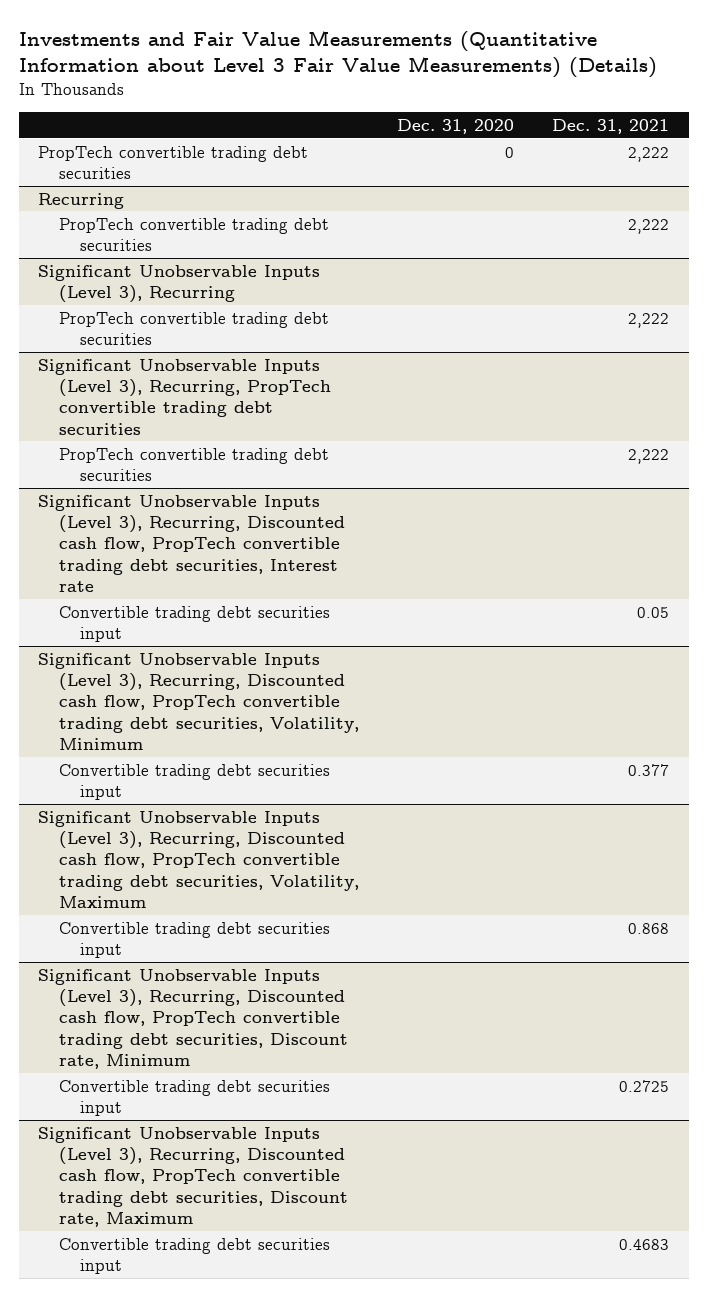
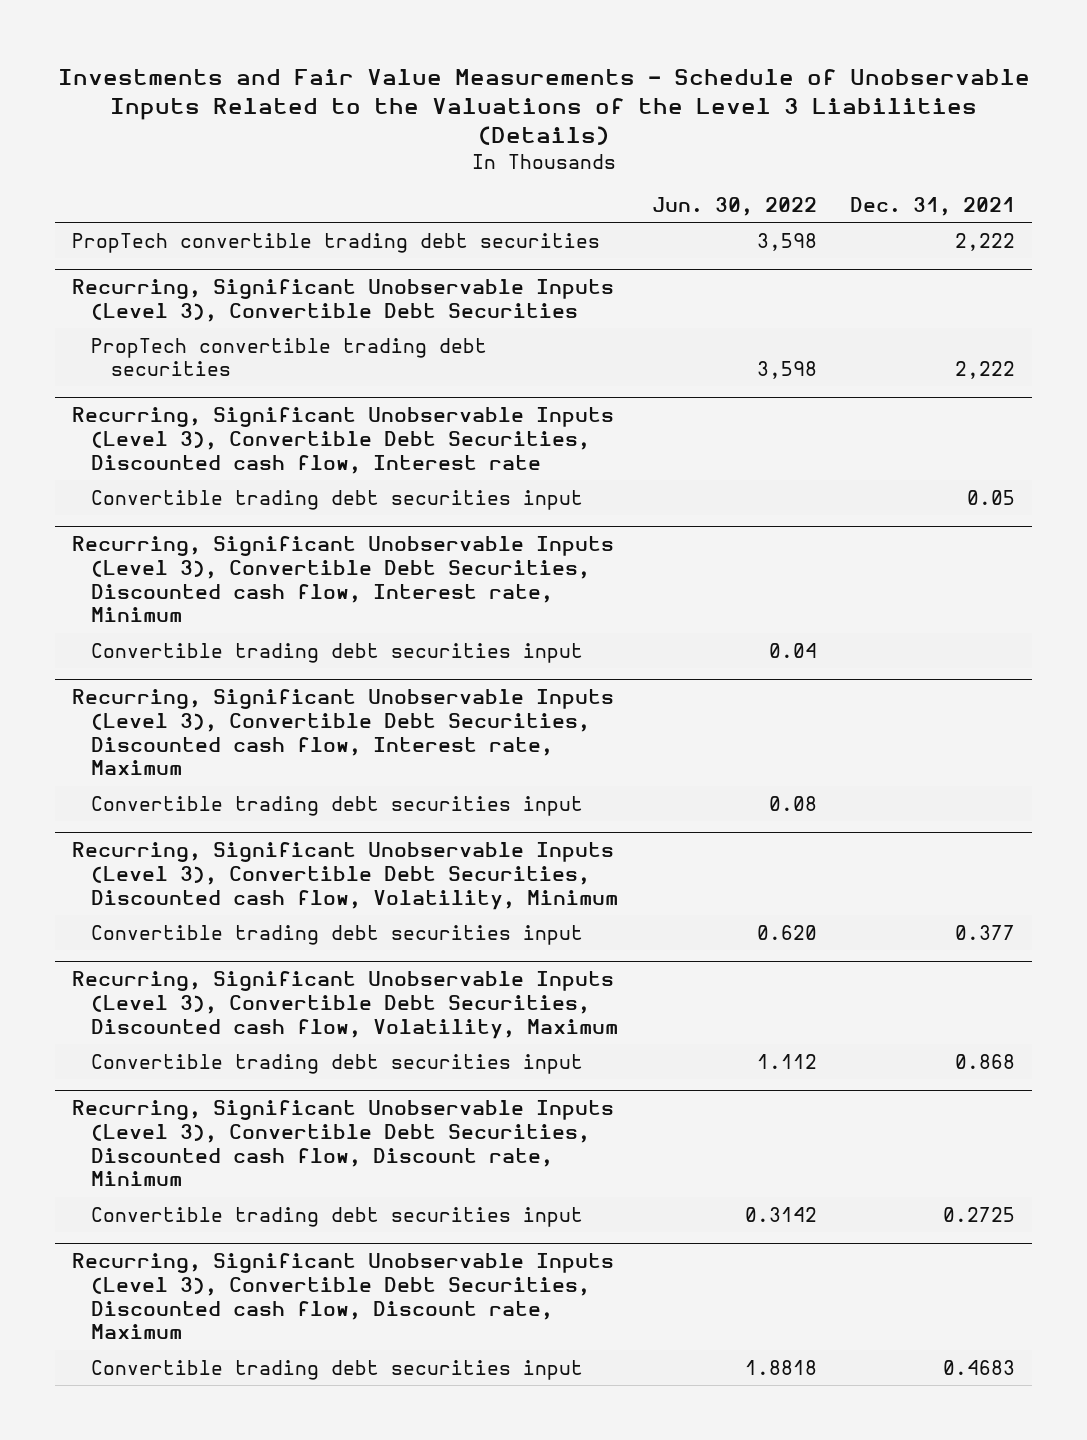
- Investments and Fair Value Measurements (Quantitative Information about Level 3 Fair Value Measurements) (Details)
+ Investments and Fair Value Measurements - Schedule of Unobservable Inputs Related to the Valuations of the Level 3 Liabilities (Details)
- | Dec. 31, 2020 | Dec. 31, 2021
+ | Jun. 30, 2022 | Dec. 31, 2021
- Recurring
- PropTech convertible trading debt securities | | 2,222
- Significant Unobservable Inputs (Level 3), Recurring
- PropTech convertible trading debt securities | | 2,222
- Significant Unobservable Inputs (Level 3), Recurring, PropTech convertible trading debt securities
+ Recurring, Significant Unobservable Inputs (Level 3), Convertible Debt Securities
- Significant Unobservable Inputs (Level 3), Recurring, Discounted cash flow, PropTech convertible trading debt securities, Interest rate
+ Recurring, Significant Unobservable Inputs (Level 3), Convertible Debt Securities, Discounted cash flow, Interest rate
- Significant Unobservable Inputs (Level 3), Recurring, Discounted cash flow, PropTech convertible trading debt securities, Volatility, Minimum
+ Recurring, Significant Unobservable Inputs (Level 3), Convertible Debt Securities, Discounted cash flow, Interest rate, Minimum
+ Convertible trading debt securities input | 0.04 |
+ Recurring, Significant Unobservable Inputs (Level 3), Convertible Debt Securities, Discounted cash flow, Interest rate, Maximum
+ Convertible trading debt securities input | 0.08 |
+ Recurring, Significant Unobservable Inputs (Level 3), Convertible Debt Securities, Discounted cash flow, Volatility, Minimum
- Significant Unobservable Inputs (Level 3), Recurring, Discounted cash flow, PropTech convertible trading debt securities, Volatility, Maximum
+ Recurring, Significant Unobservable Inputs (Level 3), Convertible Debt Securities, Discounted cash flow, Volatility, Maximum
- Significant Unobservable Inputs (Level 3), Recurring, Discounted cash flow, PropTech convertible trading debt securities, Discount rate, Minimum
+ Recurring, Significant Unobservable Inputs (Level 3), Convertible Debt Securities, Discounted cash flow, Discount rate, Minimum
- Significant Unobservable Inputs (Level 3), Recurring, Discounted cash flow, PropTech convertible trading debt securities, Discount rate, Maximum
+ Recurring, Significant Unobservable Inputs (Level 3), Convertible Debt Securities, Discounted cash flow, Discount rate, Maximum

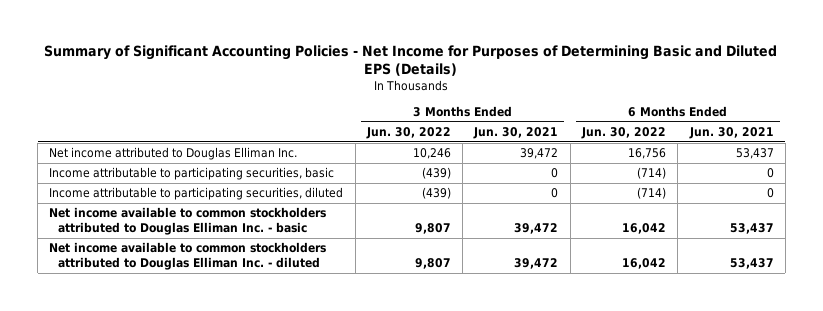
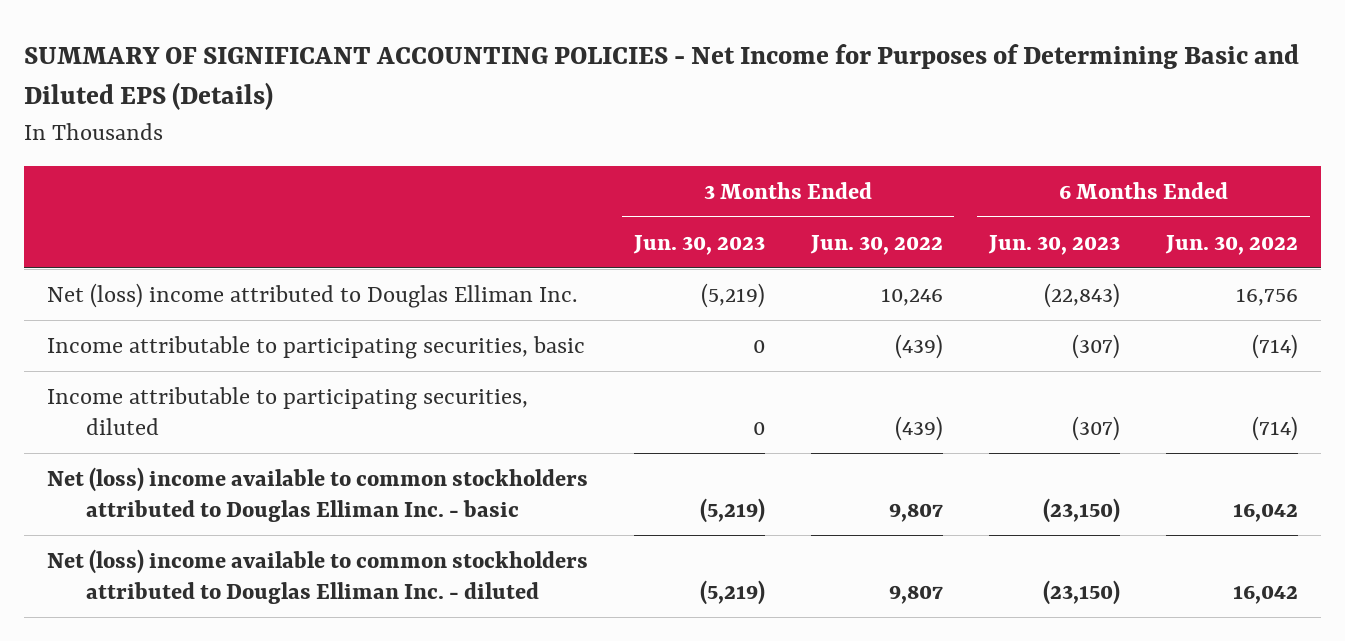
- Summary of Significant Accounting Policies - Net Income for Purposes of Determining Basic and Diluted EPS (Details)
+ SUMMARY OF SIGNIFICANT ACCOUNTING POLICIES - Net Income for Purposes of Determining Basic and Diluted EPS (Details)
- | 3 Months Ended Jun. 30, 2022 | 3 Months Ended Jun. 30, 2021 | 6 Months Ended Jun. 30, 2022 | 6 Months Ended Jun. 30, 2021
+ | 3 Months Ended Jun. 30, 2023 | 3 Months Ended Jun. 30, 2022 | 6 Months Ended Jun. 30, 2023 | 6 Months Ended Jun. 30, 2022
- Net income attributed to Douglas Elliman Inc. | 10,246 | 39,472 | 16,756 | 53,437
+ Net (loss) income attributed to Douglas Elliman Inc. | (5,219) | 10,246 | (22,843) | 16,756
- Net income available to common stockholders attributed to Douglas Elliman Inc. - basic | 9,807 | 39,472 | 16,042 | 53,437
- Net income available to common stockholders attributed to Douglas Elliman Inc. - diluted | 9,807 | 39,472 | 16,042 | 53,437
+ Net (loss) income available to common stockholders attributed to Douglas Elliman Inc. - basic | (5,219) | 9,807 | (23,150) | 16,042
+ Net (loss) income available to common stockholders attributed to Douglas Elliman Inc. - diluted | (5,219) | 9,807 | (23,150) | 16,042

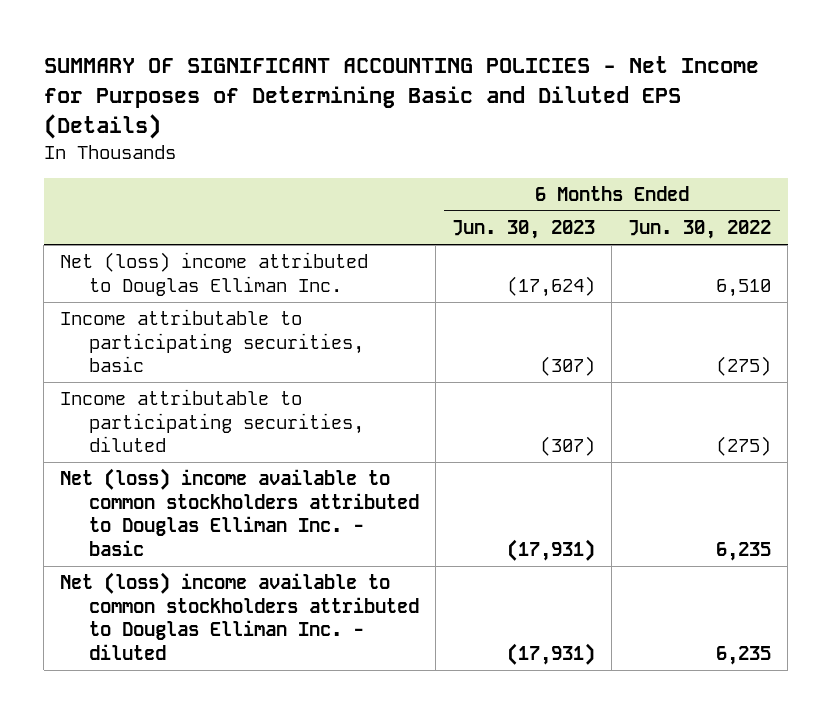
- | 3 Months Ended Jun. 30, 2023 | 3 Months Ended Jun. 30, 2022 | 6 Months Ended Jun. 30, 2023 | 6 Months Ended Jun. 30, 2022
+ | 6 Months Ended Jun. 30, 2023 | 6 Months Ended Jun. 30, 2022
- Net (loss) income attributed to Douglas Elliman Inc. | (5,219) | 10,246 | (22,843) | 16,756
- Income attributable to participating securities, basic | 0 | (439) | (307) | (714)
- Income attributable to participating securities, diluted | 0 | (439) | (307) | (714)
- Net (loss) income available to common stockholders attributed to Douglas Elliman Inc. - basic | (5,219) | 9,807 | (23,150) | 16,042
- Net (loss) income available to common stockholders attributed to Douglas Elliman Inc. - diluted | (5,219) | 9,807 | (23,150) | 16,042
+ Net (loss) income attributed to Douglas Elliman Inc. | (17,624) | 6,510
+ Income attributable to participating securities, basic | (307) | (275)
+ Income attributable to participating securities, diluted | (307) | (275)
+ Net (loss) income available to common stockholders attributed to Douglas Elliman Inc. - basic | (17,931) | 6,235
+ Net (loss) income available to common stockholders attributed to Douglas Elliman Inc. - diluted | (17,931) | 6,235

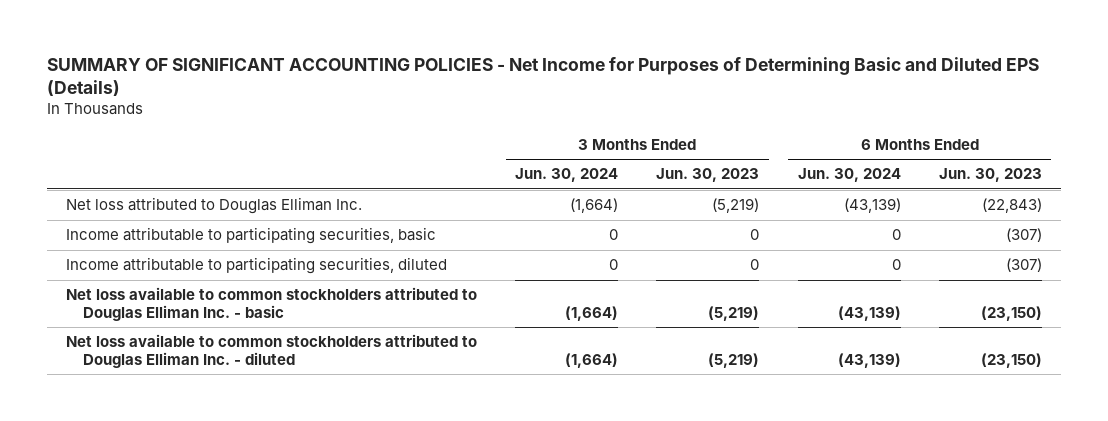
- | 6 Months Ended Jun. 30, 2023 | 6 Months Ended Jun. 30, 2022
+ | 3 Months Ended Jun. 30, 2024 | 3 Months Ended Jun. 30, 2023 | 6 Months Ended Jun. 30, 2024 | 6 Months Ended Jun. 30, 2023
- Net (loss) income attributed to Douglas Elliman Inc. | (17,624) | 6,510
+ Net loss attributed to Douglas Elliman Inc. | (1,664) | (5,219) | (43,139) | (22,843)
- Net (loss) income available to common stockholders attributed to Douglas Elliman Inc. - basic | (17,931) | 6,235
- Net (loss) income available to common stockholders attributed to Douglas Elliman Inc. - diluted | (17,931) | 6,235
+ Net loss available to common stockholders attributed to Douglas Elliman Inc. - basic | (1,664) | (5,219) | (43,139) | (23,150)
+ Net loss available to common stockholders attributed to Douglas Elliman Inc. - diluted | (1,664) | (5,219) | (43,139) | (23,150)

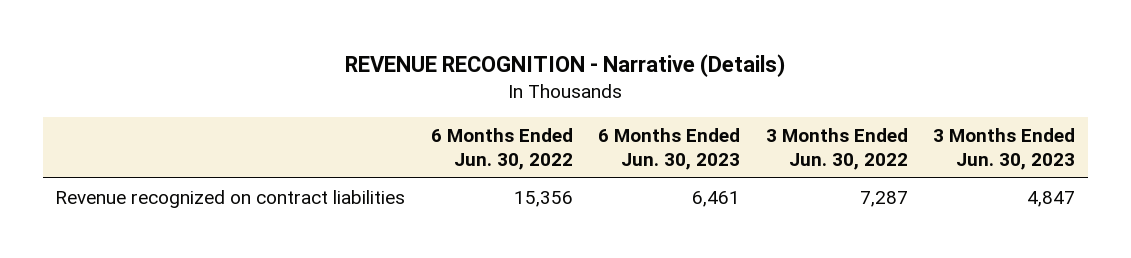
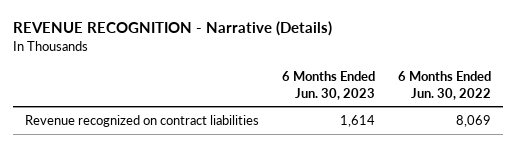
- | 6 Months Ended Jun. 30, 2022 | 6 Months Ended Jun. 30, 2023 | 3 Months Ended Jun. 30, 2022 | 3 Months Ended Jun. 30, 2023
+ | 6 Months Ended Jun. 30, 2023 | 6 Months Ended Jun. 30, 2022
- Revenue recognized on contract liabilities | 15,356 | 6,461 | 7,287 | 4,847
+ Revenue recognized on contract liabilities | 1,614 | 8,069

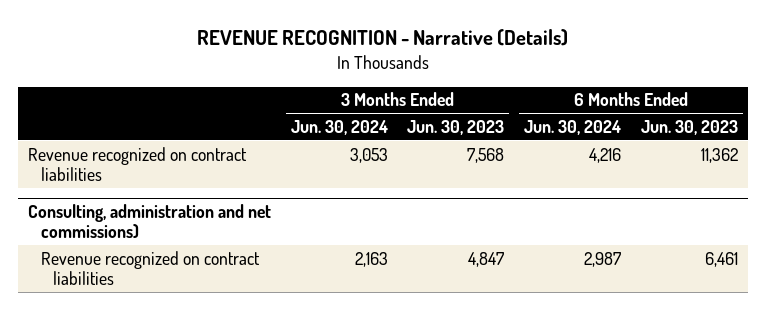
- | 6 Months Ended Jun. 30, 2023 | 6 Months Ended Jun. 30, 2022
+ | 3 Months Ended Jun. 30, 2024 | 3 Months Ended Jun. 30, 2023 | 6 Months Ended Jun. 30, 2024 | 6 Months Ended Jun. 30, 2023
- Revenue recognized on contract liabilities | 1,614 | 8,069
+ Revenue recognized on contract liabilities | 3,053 | 7,568 | 4,216 | 11,362
+ Consulting, administration and net commissions)
+ Revenue recognized on contract liabilities | 2,163 | 4,847 | 2,987 | 6,461

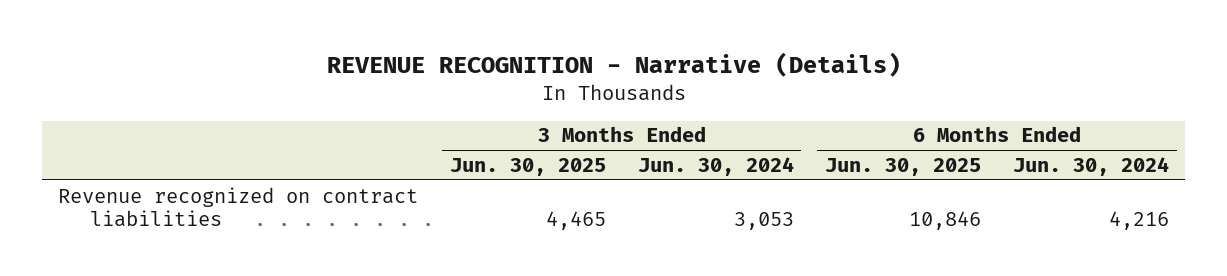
- | 3 Months Ended Jun. 30, 2024 | 3 Months Ended Jun. 30, 2023 | 6 Months Ended Jun. 30, 2024 | 6 Months Ended Jun. 30, 2023
+ | 3 Months Ended Jun. 30, 2025 | 3 Months Ended Jun. 30, 2024 | 6 Months Ended Jun. 30, 2025 | 6 Months Ended Jun. 30, 2024
- Consulting, administration and net commissions)
- Revenue recognized on contract liabilities | 2,163 | 4,847 | 2,987 | 6,461

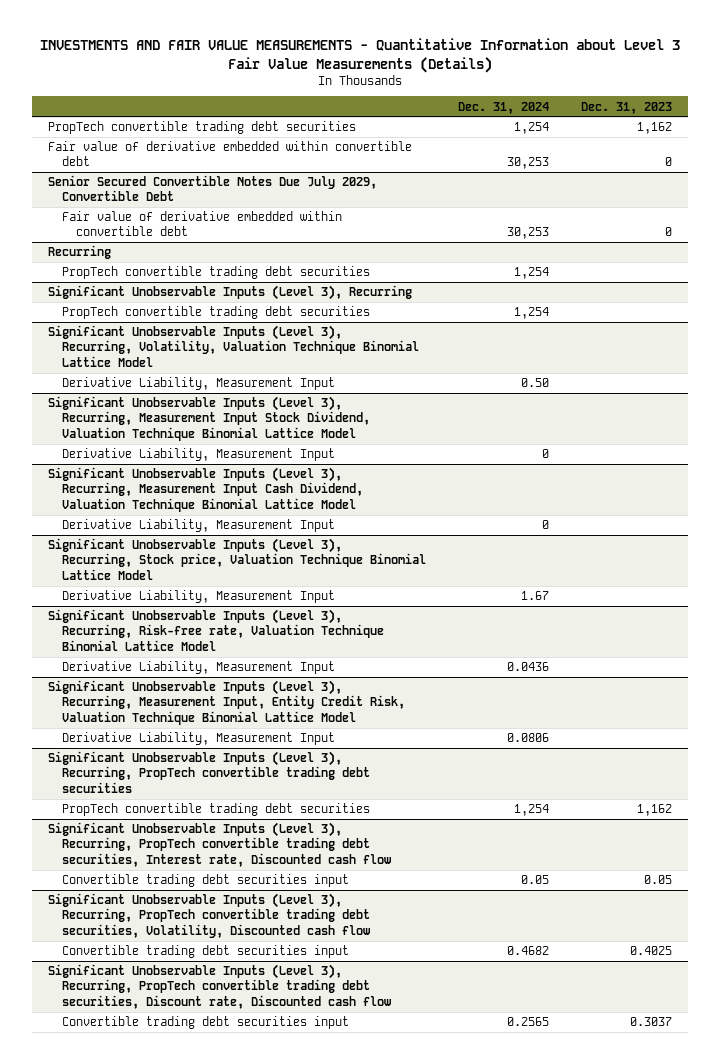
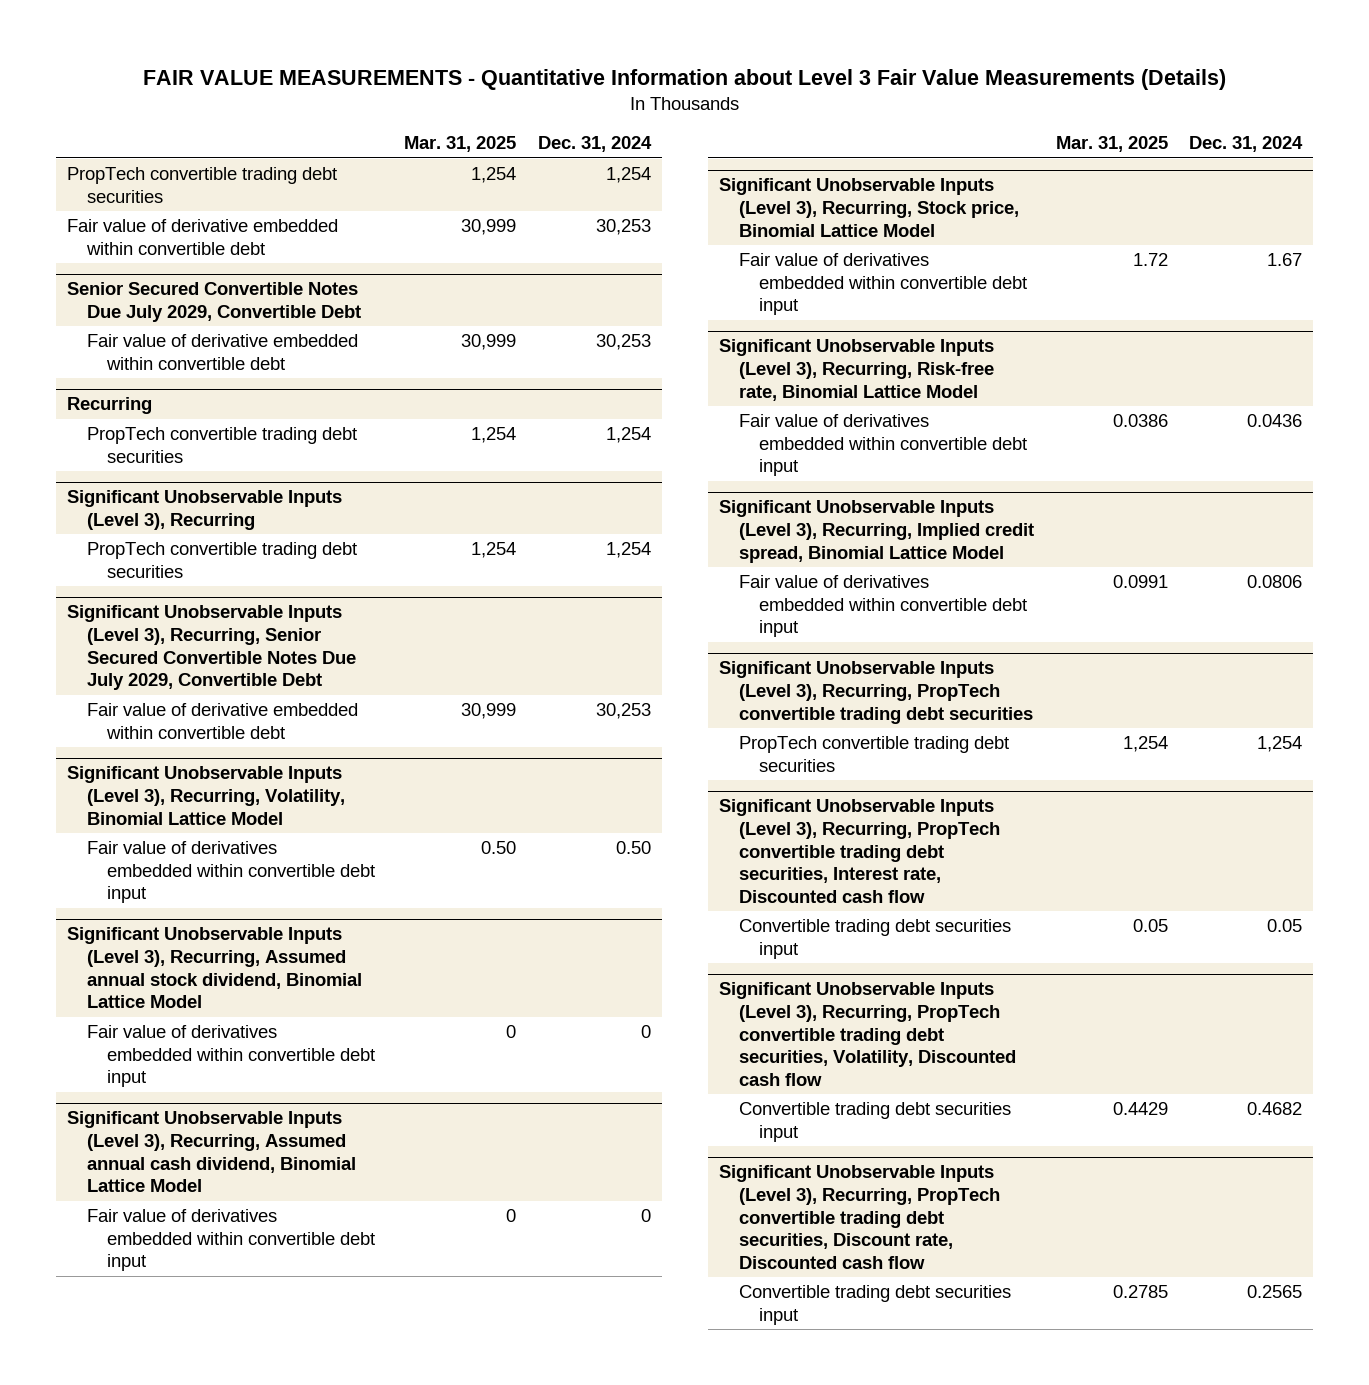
- INVESTMENTS AND FAIR VALUE MEASUREMENTS - Quantitative Information about Level 3 Fair Value Measurements (Details)
+ FAIR VALUE MEASUREMENTS - Quantitative Information about Level 3 Fair Value Measurements (Details)
- | Dec. 31, 2024 | Dec. 31, 2023
+ | Mar. 31, 2025 | Dec. 31, 2024
- Significant Unobservable Inputs (Level 3), Recurring, Volatility, Valuation Technique Binomial Lattice Model
- Derivative Liability, Measurement Input | 0.50 |
- Significant Unobservable Inputs (Level 3), Recurring, Measurement Input Stock Dividend, Valuation Technique Binomial Lattice Model
- Derivative Liability, Measurement Input | 0 |
- Significant Unobservable Inputs (Level 3), Recurring, Measurement Input Cash Dividend, Valuation Technique Binomial Lattice Model
- Derivative Liability, Measurement Input | 0 |
- Significant Unobservable Inputs (Level 3), Recurring, Stock price, Valuation Technique Binomial Lattice Model
- Derivative Liability, Measurement Input | 1.67 |
- Significant Unobservable Inputs (Level 3), Recurring, Risk-free rate, Valuation Technique Binomial Lattice Model
- Derivative Liability, Measurement Input | 0.0436 |
- Significant Unobservable Inputs (Level 3), Recurring, Measurement Input, Entity Credit Risk, Valuation Technique Binomial Lattice Model
- Derivative Liability, Measurement Input | 0.0806 |
+ Significant Unobservable Inputs (Level 3), Recurring, Senior Secured Convertible Notes Due July 2029, Convertible Debt
+ Fair value of derivative embedded within convertible debt | 30,999 | 30,253
+ Significant Unobservable Inputs (Level 3), Recurring, Volatility, Binomial Lattice Model
+ Fair value of derivatives embedded within convertible debt input | 0.50 | 0.50
+ Significant Unobservable Inputs (Level 3), Recurring, Assumed annual stock dividend, Binomial Lattice Model
+ Fair value of derivatives embedded within convertible debt input | 0 | 0
+ Significant Unobservable Inputs (Level 3), Recurring, Assumed annual cash dividend, Binomial Lattice Model
+ Fair value of derivatives embedded within convertible debt input | 0 | 0
+ Significant Unobservable Inputs (Level 3), Recurring, Stock price, Binomial Lattice Model
+ Fair value of derivatives embedded within convertible debt input | 1.72 | 1.67
+ Significant Unobservable Inputs (Level 3), Recurring, Risk-free rate, Binomial Lattice Model
+ Fair value of derivatives embedded within convertible debt input | 0.0386 | 0.0436
+ Significant Unobservable Inputs (Level 3), Recurring, Implied credit spread, Binomial Lattice Model
+ Fair value of derivatives embedded within convertible debt input | 0.0991 | 0.0806

